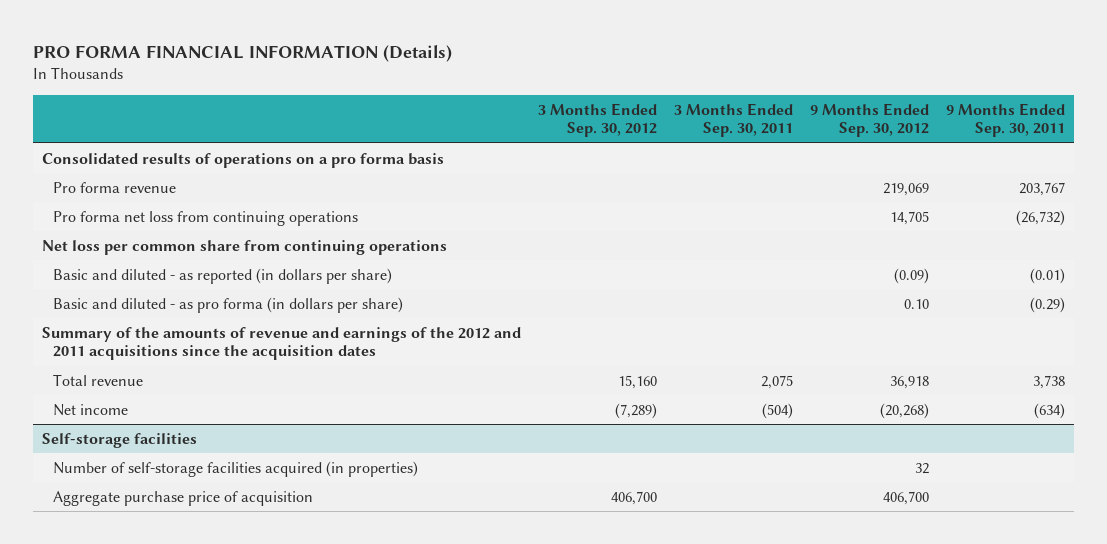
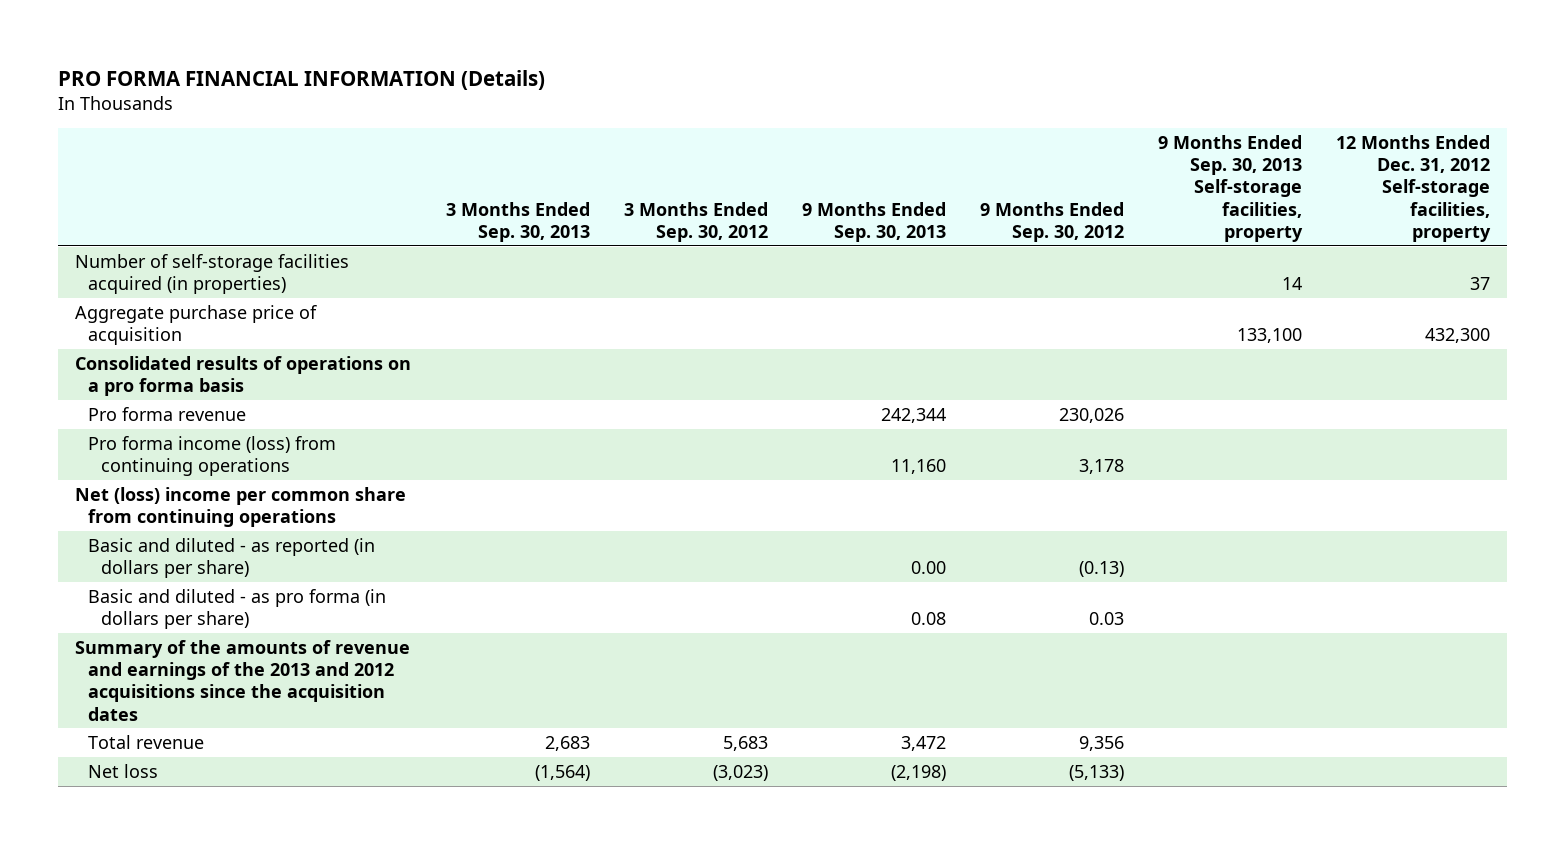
- | 3 Months Ended Sep. 30, 2012 | 3 Months Ended Sep. 30, 2011 | 9 Months Ended Sep. 30, 2012 | 9 Months Ended Sep. 30, 2011
+ | 3 Months Ended Sep. 30, 2013 | 3 Months Ended Sep. 30, 2012 | 9 Months Ended Sep. 30, 2013 | 9 Months Ended Sep. 30, 2012 | 9 Months Ended Sep. 30, 2013 Self-storage facilities, property | 12 Months Ended Dec. 31, 2012 Self-storage facilities, property
+ Number of self-storage facilities acquired (in properties) | | | | | 14 | 37
+ Aggregate purchase price of acquisition | | | | | 133,100 | 432,300
- Pro forma revenue | | | 219,069 | 203,767
- Pro forma net loss from continuing operations | | | 14,705 | (26,732)
- Net loss per common share from continuing operations
- Basic and diluted - as reported (in dollars per share) | | | (0.09) | (0.01)
- Basic and diluted - as pro forma (in dollars per share) | | | 0.10 | (0.29)
- Summary of the amounts of revenue and earnings of the 2012 and 2011 acquisitions since the acquisition dates
- Total revenue | 15,160 | 2,075 | 36,918 | 3,738
- Net income | (7,289) | (504) | (20,268) | (634)
- Self-storage facilities
- Number of self-storage facilities acquired (in properties) | | | 32 |
- Aggregate purchase price of acquisition | 406,700 | | 406,700 |
+ Pro forma revenue | | | 242,344 | 230,026 | |
+ Pro forma income (loss) from continuing operations | | | 11,160 | 3,178 | |
+ Net (loss) income per common share from continuing operations
+ Basic and diluted - as reported (in dollars per share) | | | 0.00 | (0.13) | |
+ Basic and diluted - as pro forma (in dollars per share) | | | 0.08 | 0.03 | |
+ Summary of the amounts of revenue and earnings of the 2013 and 2012 acquisitions since the acquisition dates
+ Total revenue | 2,683 | 5,683 | 3,472 | 9,356 | |
+ Net loss | (1,564) | (3,023) | (2,198) | (5,133) | |

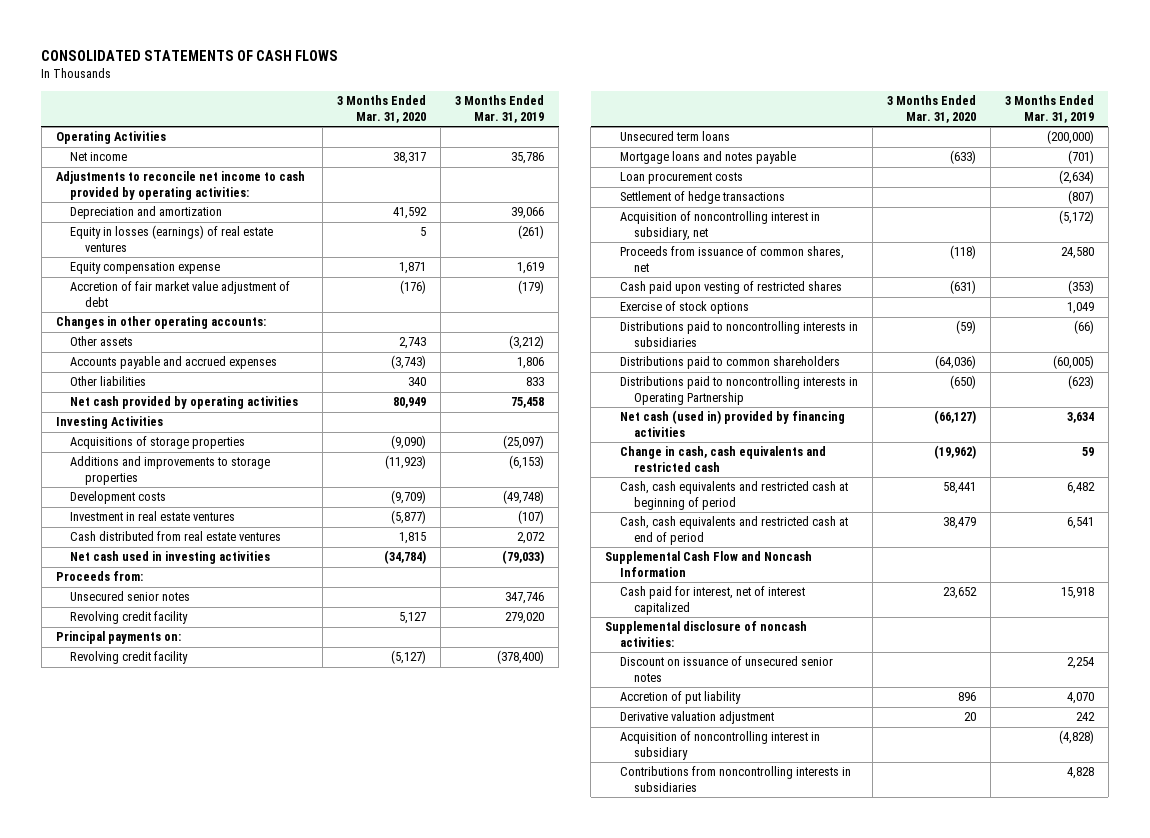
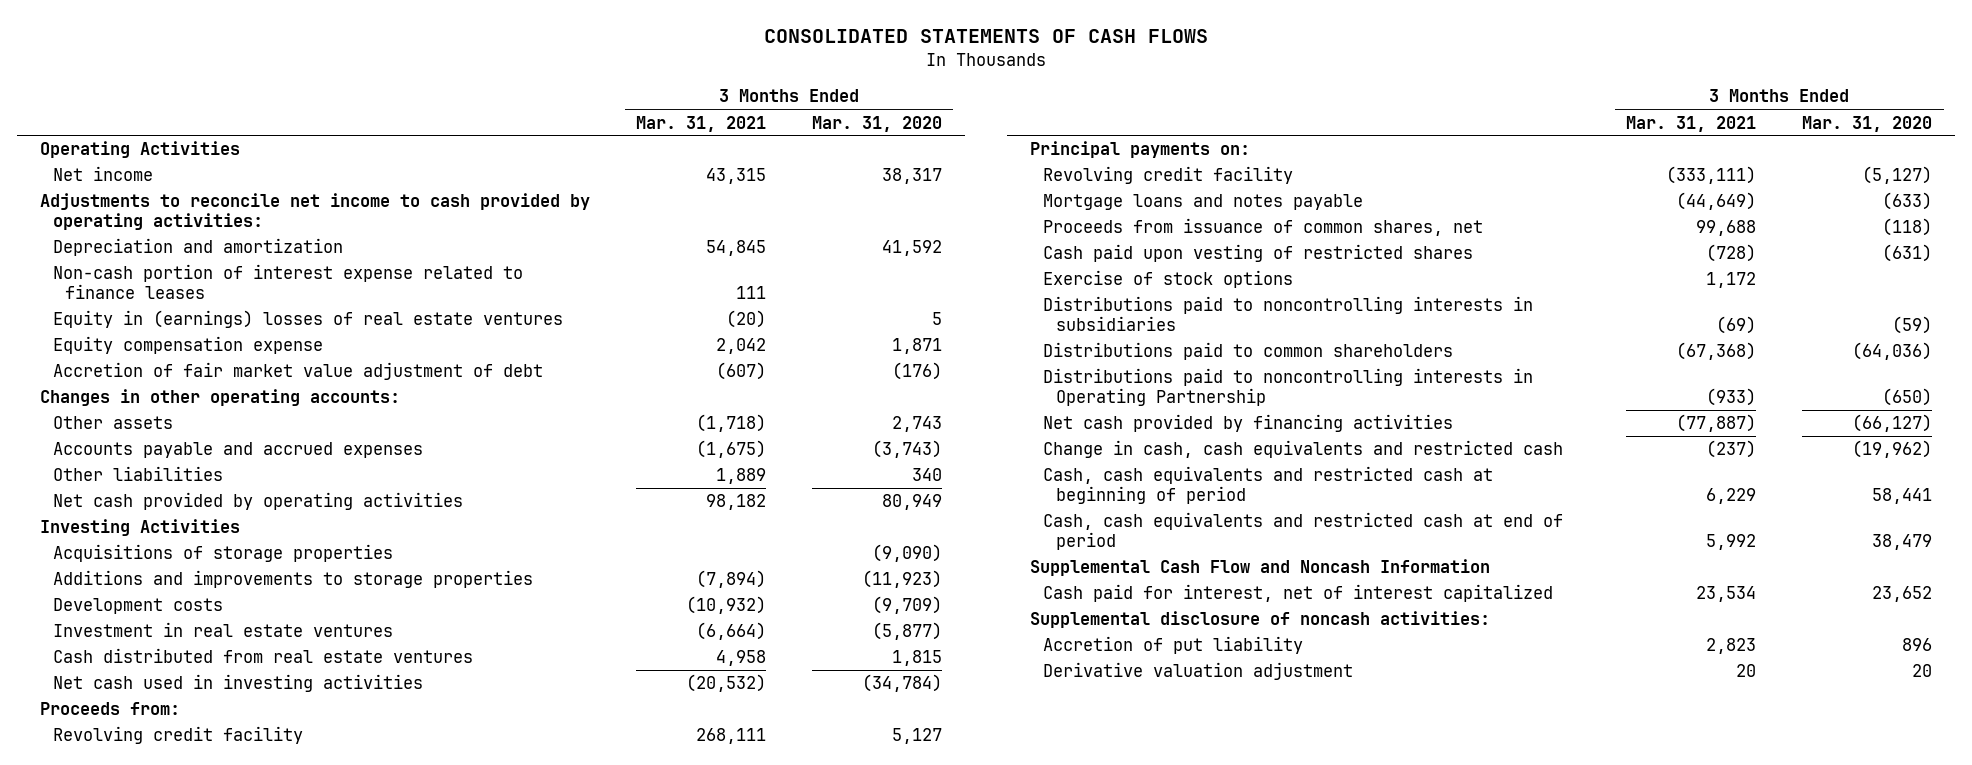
- | 3 Months Ended Mar. 31, 2020 | 3 Months Ended Mar. 31, 2019
+ | 3 Months Ended Mar. 31, 2021 | 3 Months Ended Mar. 31, 2020
- Equity in losses (earnings) of real estate ventures | 5 | (261)
+ Non-cash portion of interest expense related to finance leases | 111 |
+ Equity in (earnings) losses of real estate ventures | (20) | 5
- Unsecured senior notes | | 347,746
- Unsecured term loans | | (200,000)
- Loan procurement costs | | (2,634)
- Settlement of hedge transactions | | (807)
- Acquisition of noncontrolling interest in subsidiary, net | | (5,172)
- Net cash (used in) provided by financing activities | (66,127) | 3,634
+ Net cash provided by financing activities | (77,887) | (66,127)
- Discount on issuance of unsecured senior notes | | 2,254
- Acquisition of noncontrolling interest in subsidiary | | (4,828)
- Contributions from noncontrolling interests in subsidiaries | | 4,828

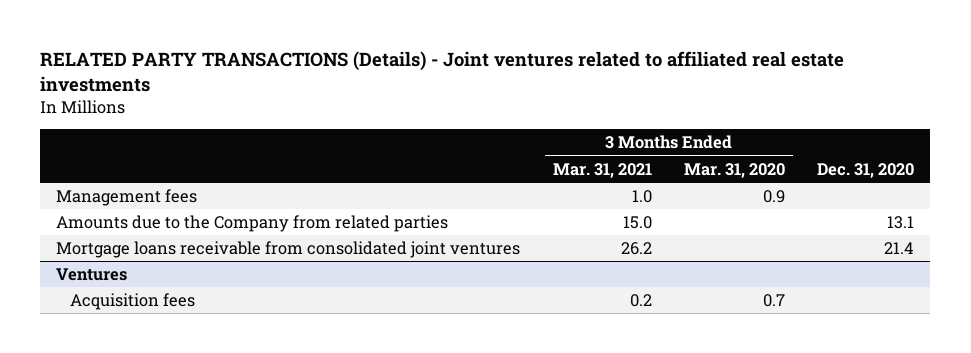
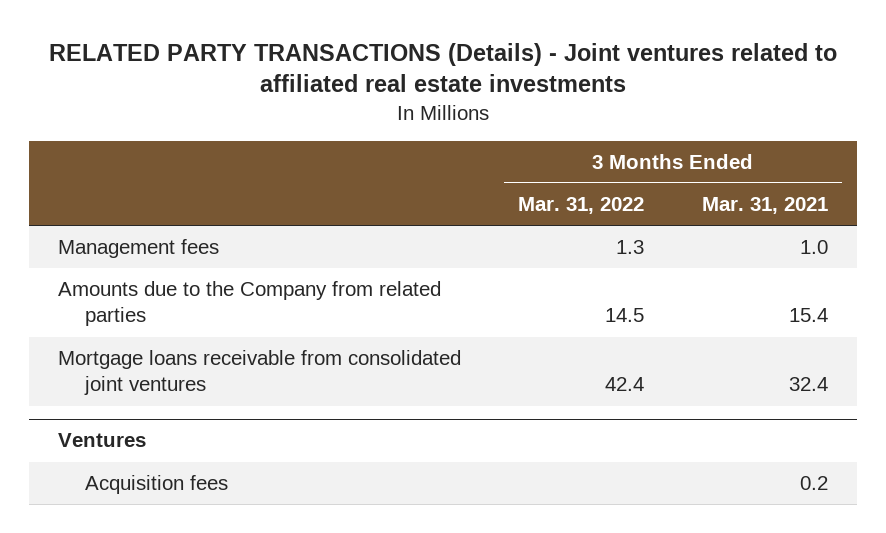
- | 3 Months Ended Mar. 31, 2021 | 3 Months Ended Mar. 31, 2020 | Dec. 31, 2020
+ | 3 Months Ended Mar. 31, 2022 | 3 Months Ended Mar. 31, 2021
- Amounts due to the Company from related parties | 15.0 | | 13.1
- Mortgage loans receivable from consolidated joint ventures | 26.2 | | 21.4
+ Amounts due to the Company from related parties | 14.5 | 15.4
+ Mortgage loans receivable from consolidated joint ventures | 42.4 | 32.4

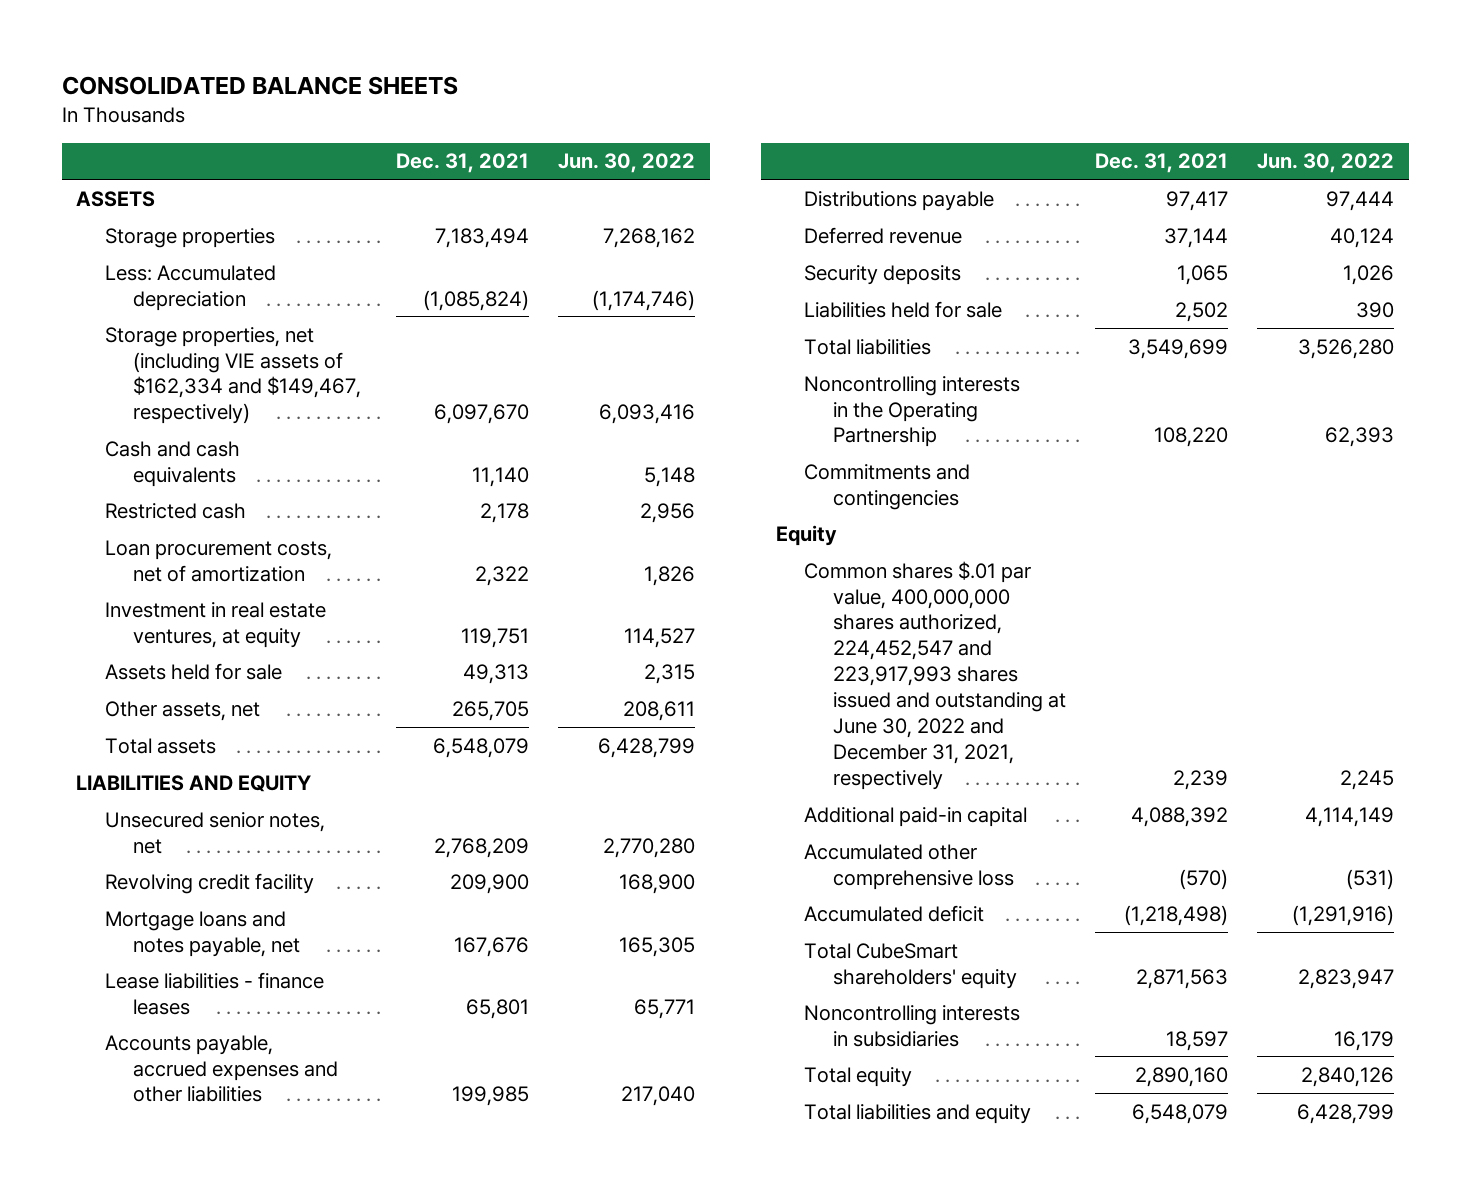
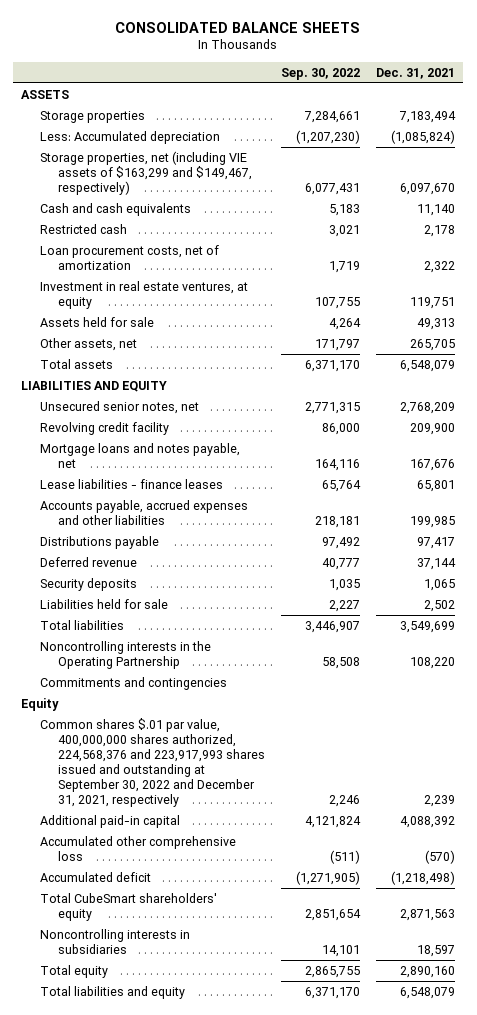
- | Dec. 31, 2021 | Jun. 30, 2022
+ | Sep. 30, 2022 | Dec. 31, 2021
- Storage properties, net (including VIE assets of $162,334 and $149,467, respectively) | 6,097,670 | 6,093,416
+ Storage properties, net (including VIE assets of $163,299 and $149,467, respectively) | 6,077,431 | 6,097,670
- Common shares $.01 par value, 400,000,000 shares authorized, 224,452,547 and 223,917,993 shares issued and outstanding at June 30, 2022 and December 31, 2021, respectively | 2,239 | 2,245
+ Common shares $.01 par value, 400,000,000 shares authorized, 224,568,376 and 223,917,993 shares issued and outstanding at September 30, 2022 and December 31, 2021, respectively | 2,246 | 2,239

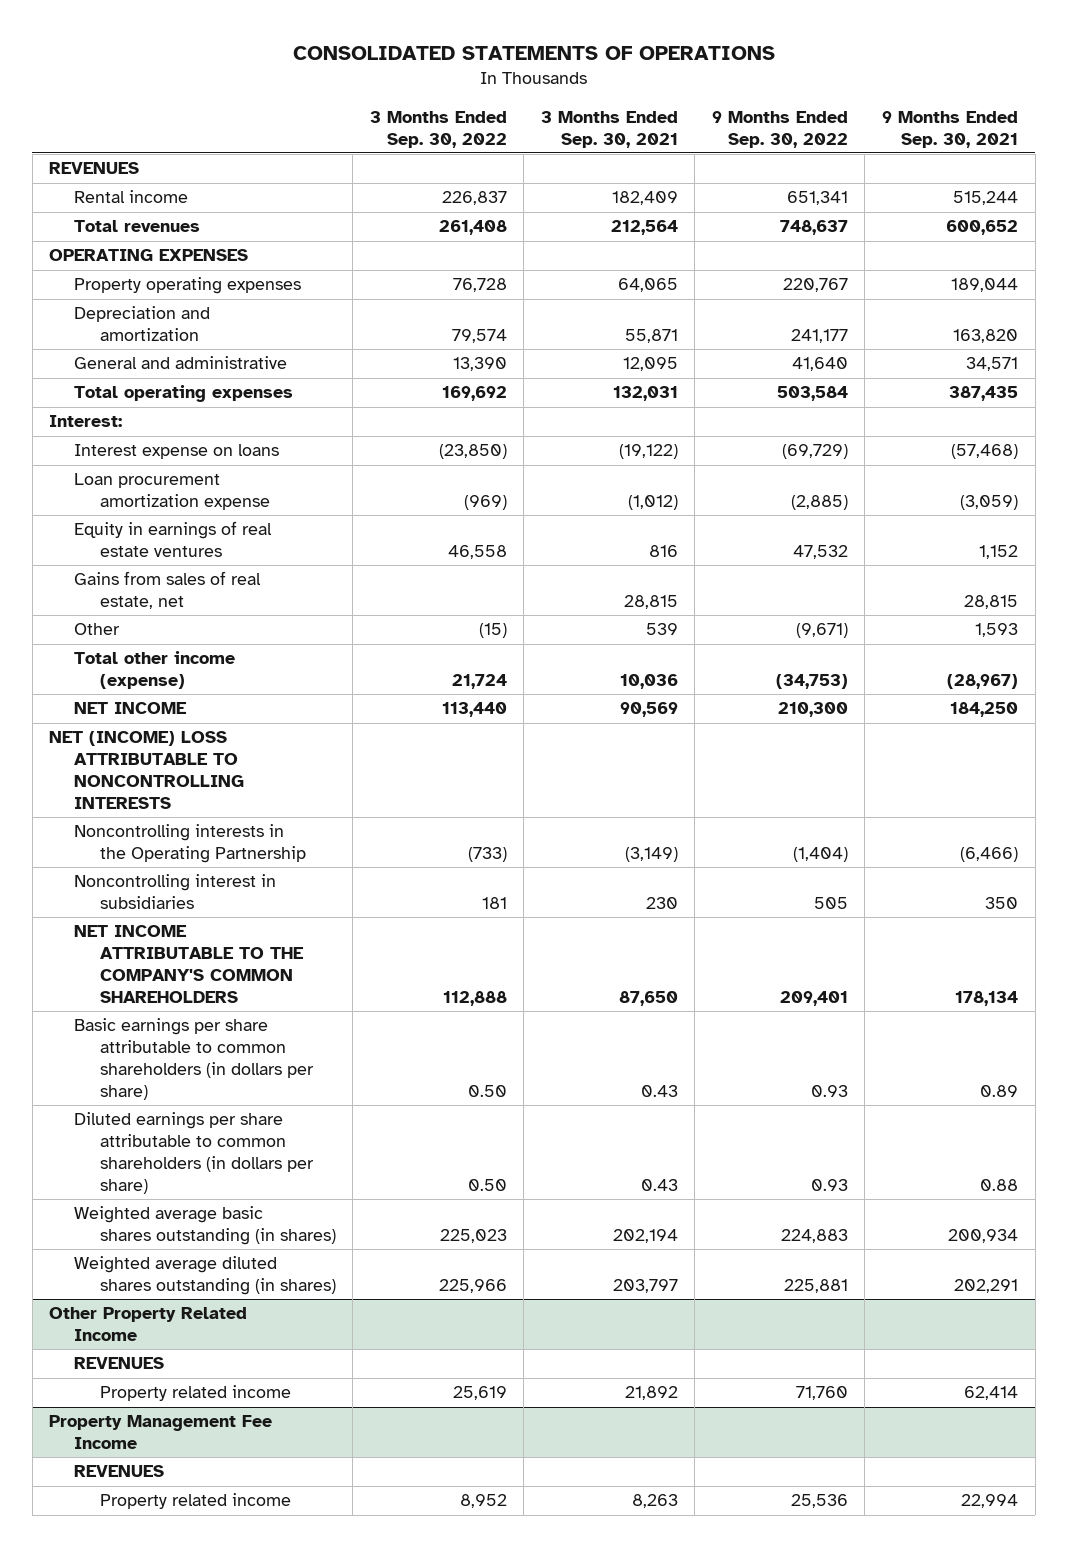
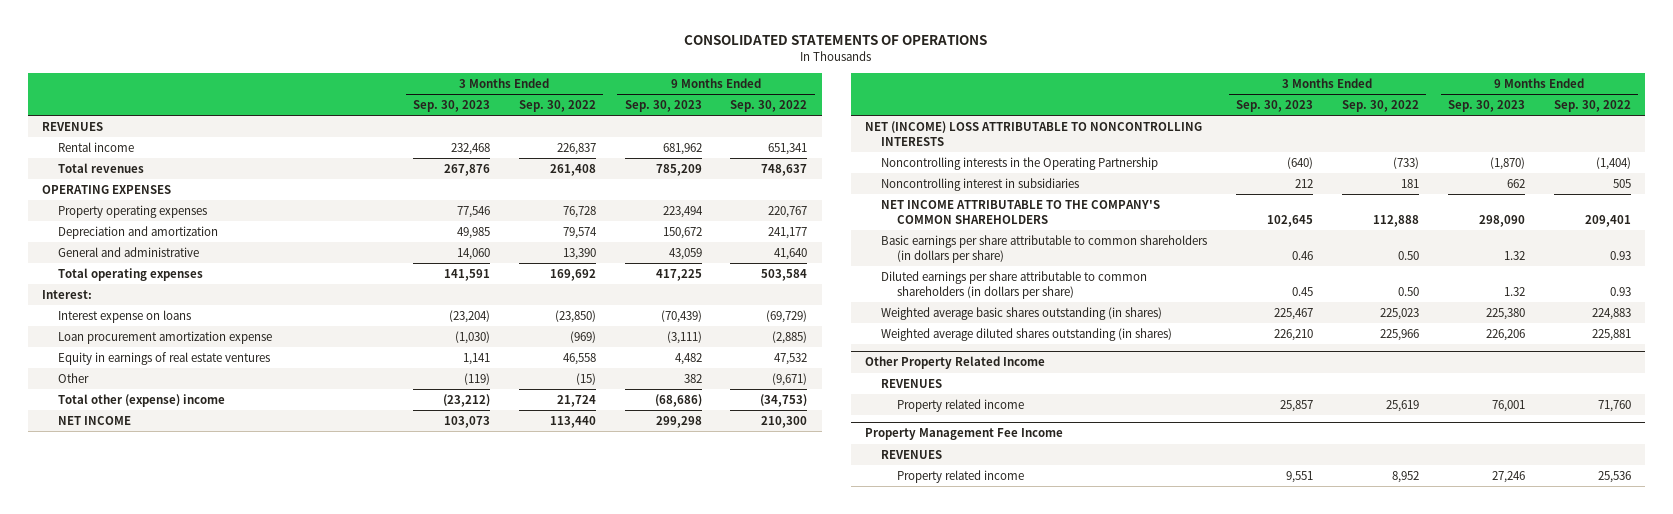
- | 3 Months Ended Sep. 30, 2022 | 3 Months Ended Sep. 30, 2021 | 9 Months Ended Sep. 30, 2022 | 9 Months Ended Sep. 30, 2021
+ | 3 Months Ended Sep. 30, 2023 | 3 Months Ended Sep. 30, 2022 | 9 Months Ended Sep. 30, 2023 | 9 Months Ended Sep. 30, 2022
- Gains from sales of real estate, net | | 28,815 | | 28,815
- Total other income (expense) | 21,724 | 10,036 | (34,753) | (28,967)
+ Total other (expense) income | (23,212) | 21,724 | (68,686) | (34,753)

